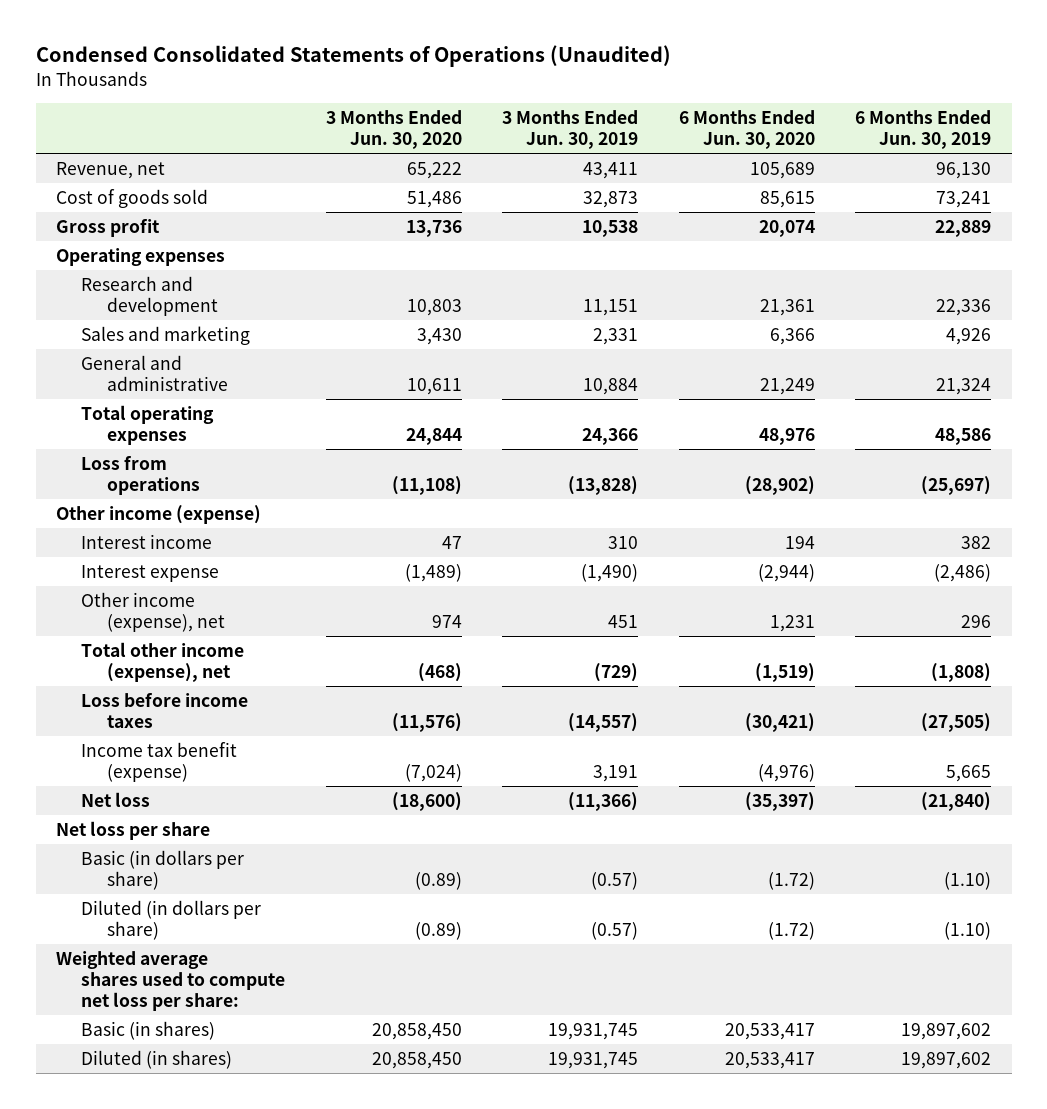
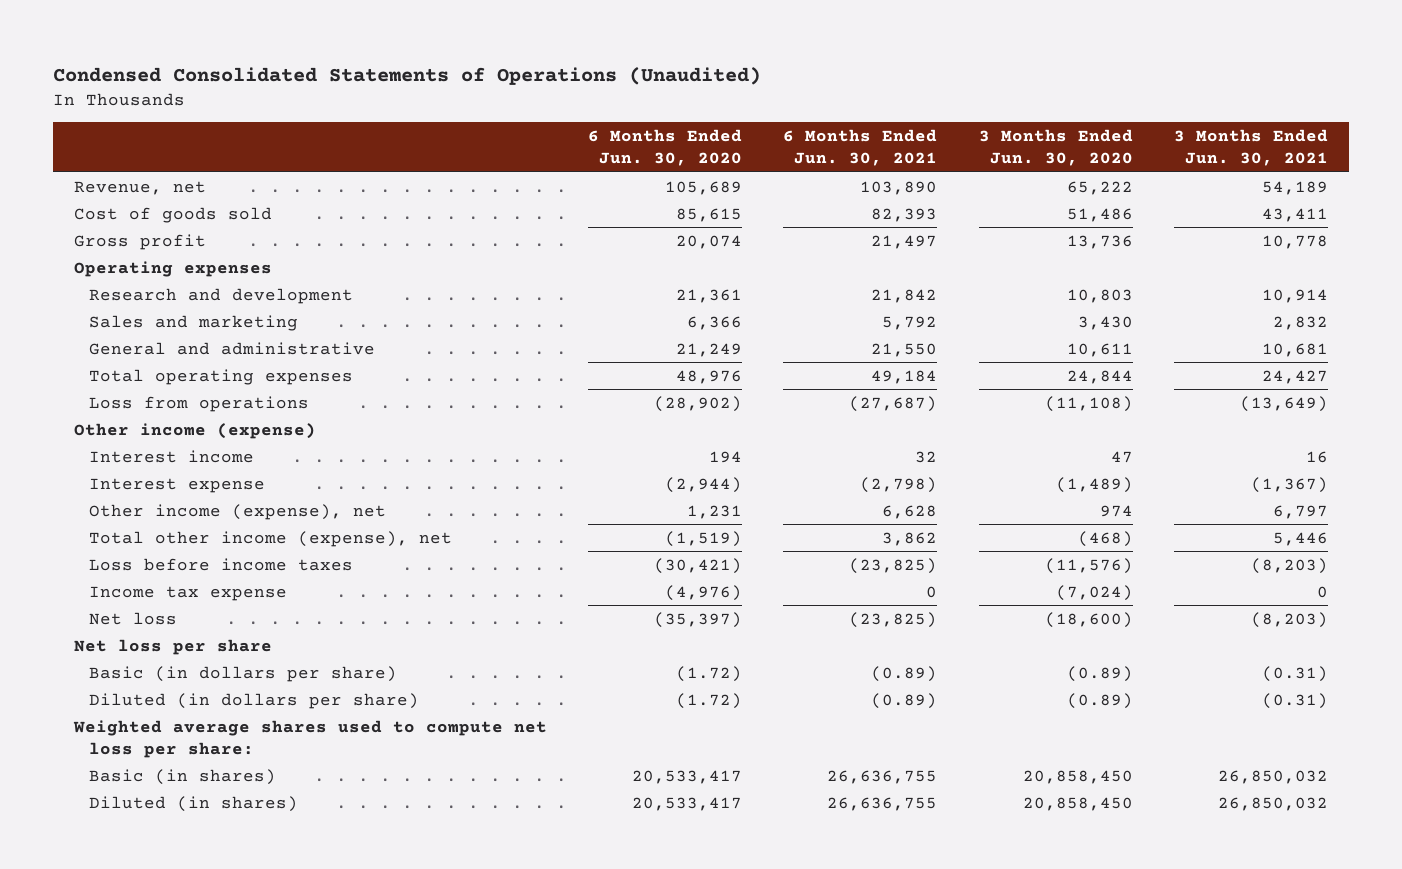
- | 3 Months Ended Jun. 30, 2020 | 3 Months Ended Jun. 30, 2019 | 6 Months Ended Jun. 30, 2020 | 6 Months Ended Jun. 30, 2019
+ | 6 Months Ended Jun. 30, 2020 | 6 Months Ended Jun. 30, 2021 | 3 Months Ended Jun. 30, 2020 | 3 Months Ended Jun. 30, 2021
- Income tax benefit (expense) | (7,024) | 3,191 | (4,976) | 5,665
+ Income tax expense | (4,976) | 0 | (7,024) | 0

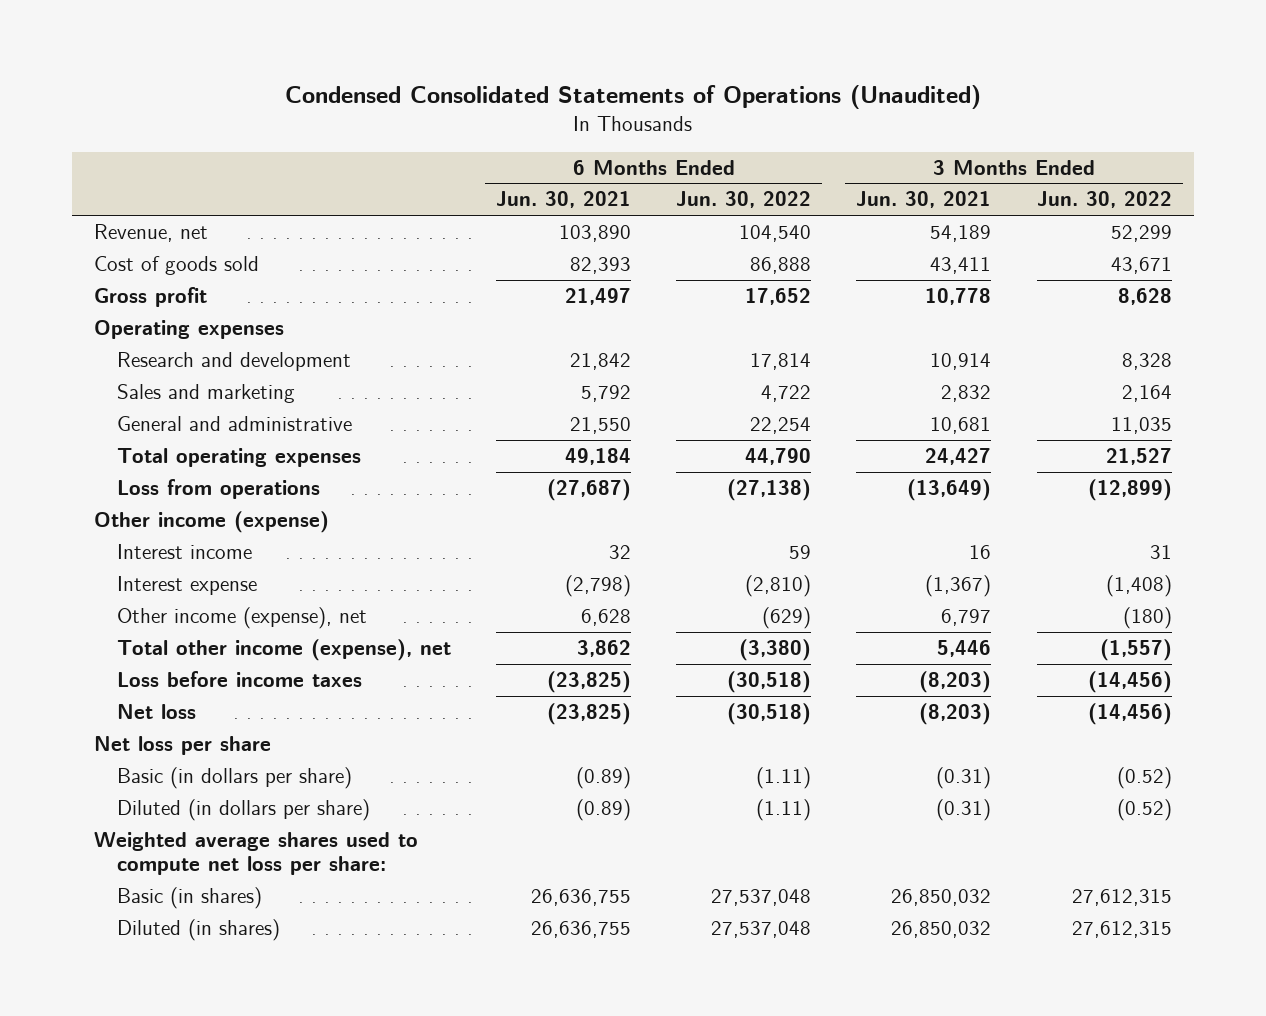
- | 6 Months Ended Jun. 30, 2020 | 6 Months Ended Jun. 30, 2021 | 3 Months Ended Jun. 30, 2020 | 3 Months Ended Jun. 30, 2021
+ | 6 Months Ended Jun. 30, 2021 | 6 Months Ended Jun. 30, 2022 | 3 Months Ended Jun. 30, 2021 | 3 Months Ended Jun. 30, 2022
- Income tax expense | (4,976) | 0 | (7,024) | 0

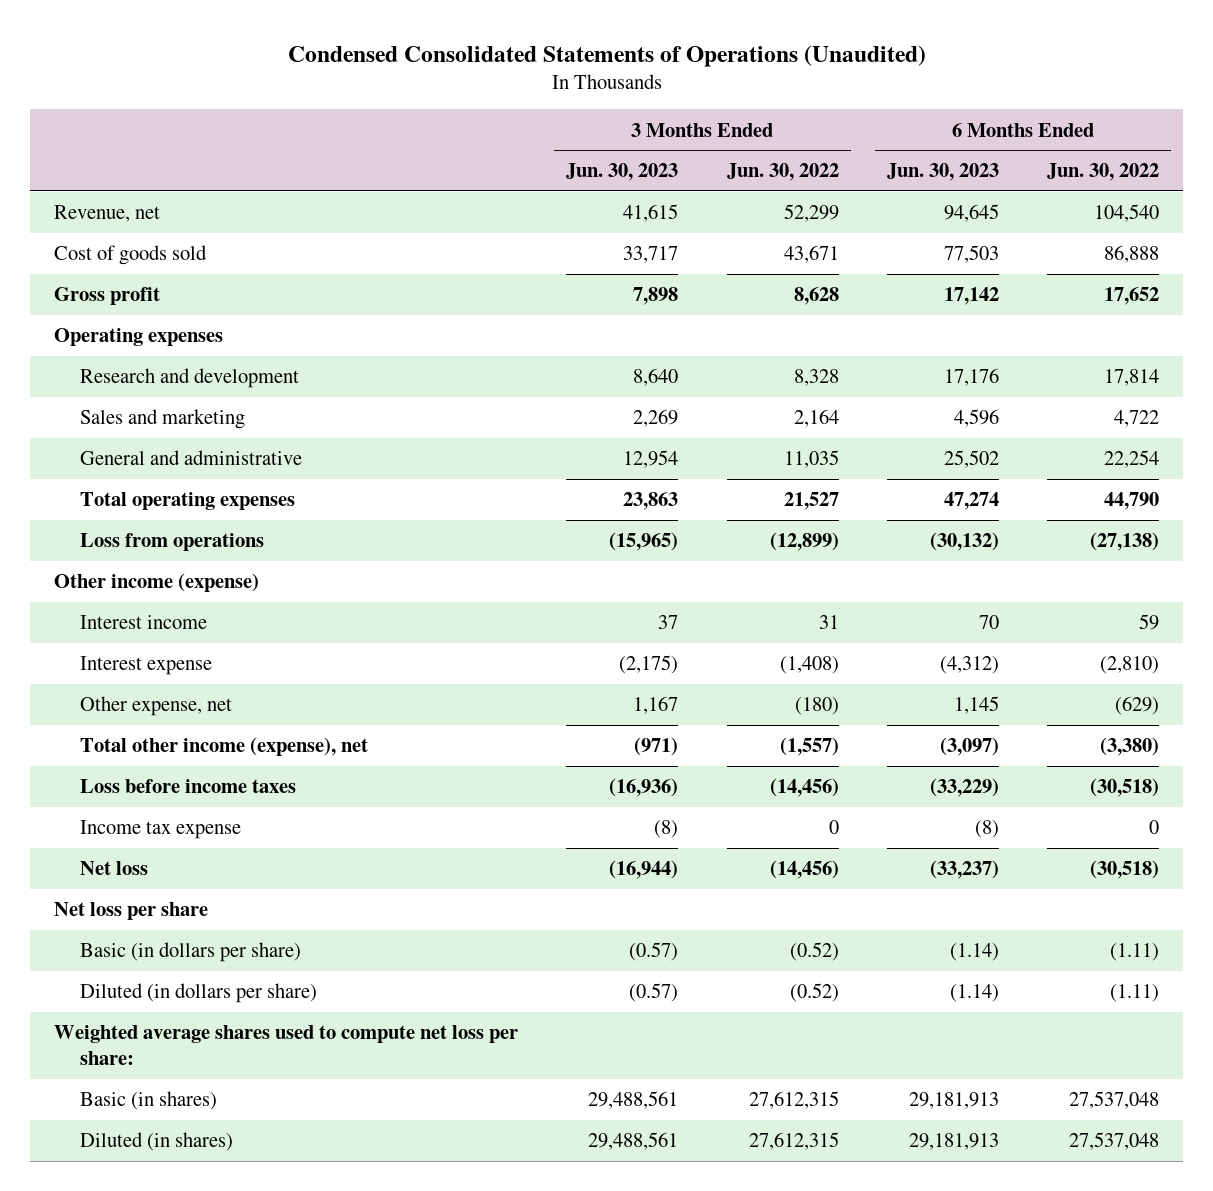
- | 6 Months Ended Jun. 30, 2021 | 6 Months Ended Jun. 30, 2022 | 3 Months Ended Jun. 30, 2021 | 3 Months Ended Jun. 30, 2022
+ | 3 Months Ended Jun. 30, 2023 | 3 Months Ended Jun. 30, 2022 | 6 Months Ended Jun. 30, 2023 | 6 Months Ended Jun. 30, 2022
- Other income (expense), net | 6,628 | (629) | 6,797 | (180)
+ Other expense, net | 1,167 | (180) | 1,145 | (629)
+ Income tax expense | (8) | 0 | (8) | 0

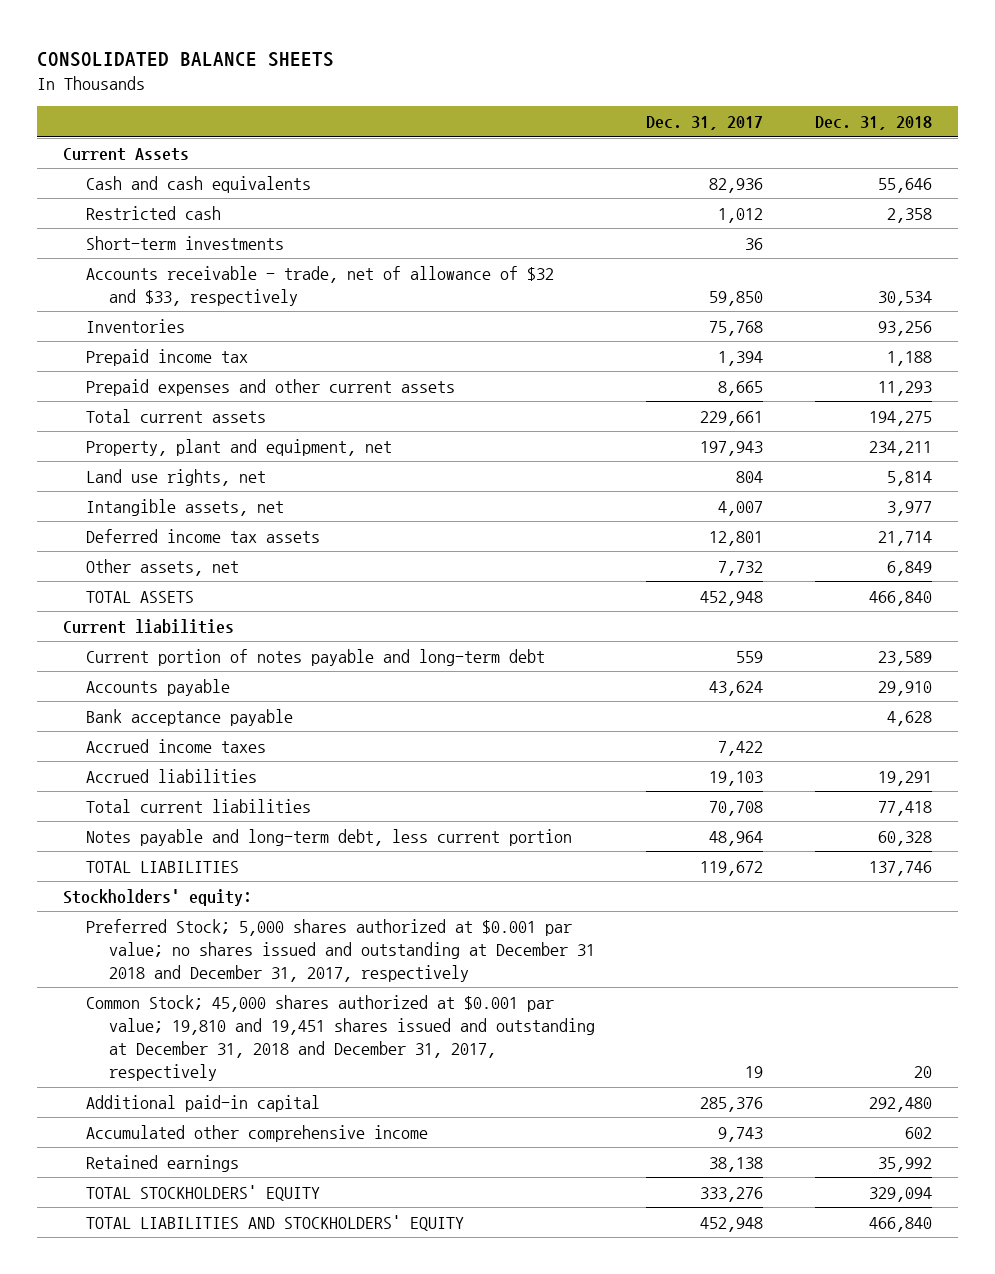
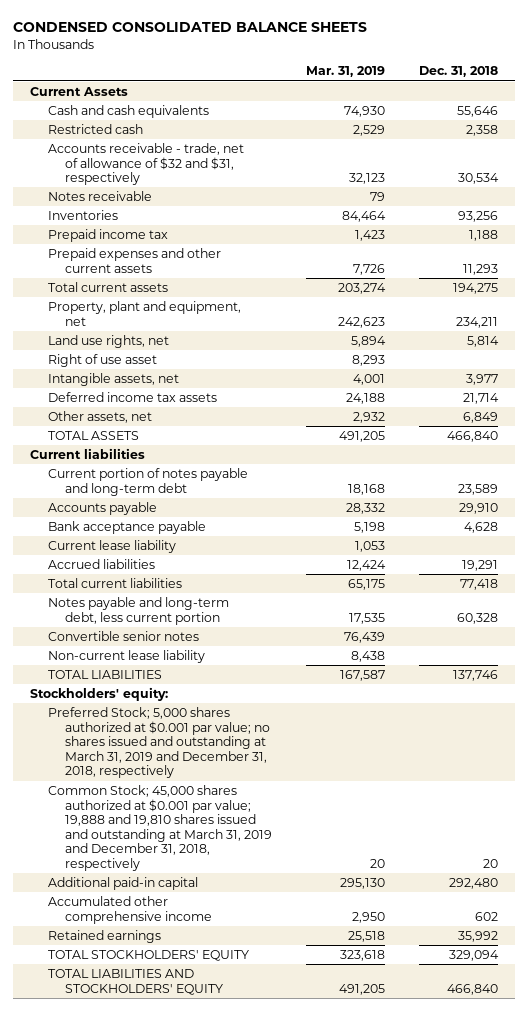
- CONSOLIDATED BALANCE SHEETS
+ CONDENSED CONSOLIDATED BALANCE SHEETS
- | Dec. 31, 2017 | Dec. 31, 2018
+ | Mar. 31, 2019 | Dec. 31, 2018
- Short-term investments | 36 |
- Accounts receivable - trade, net of allowance of $32 and $33, respectively | 59,850 | 30,534
+ Accounts receivable - trade, net of allowance of $32 and $31, respectively | 32,123 | 30,534
+ Notes receivable | 79 |
+ Right of use asset | 8,293 |
- Accrued income taxes | 7,422 |
+ Current lease liability | 1,053 |
+ Convertible senior notes | 76,439 |
+ Non-current lease liability | 8,438 |
- Preferred Stock; 5,000 shares authorized at $0.001 par value; no shares issued and outstanding at December 31 2018 and December 31, 2017, respectively
- Common Stock; 45,000 shares authorized at $0.001 par value; 19,810 and 19,451 shares issued and outstanding at December 31, 2018 and December 31, 2017, respectively | 19 | 20
+ Preferred Stock; 5,000 shares authorized at $0.001 par value; no shares issued and outstanding at March 31, 2019 and December 31, 2018, respectively
+ Common Stock; 45,000 shares authorized at $0.001 par value; 19,888 and 19,810 shares issued and outstanding at March 31, 2019 and December 31, 2018, respectively | 20 | 20

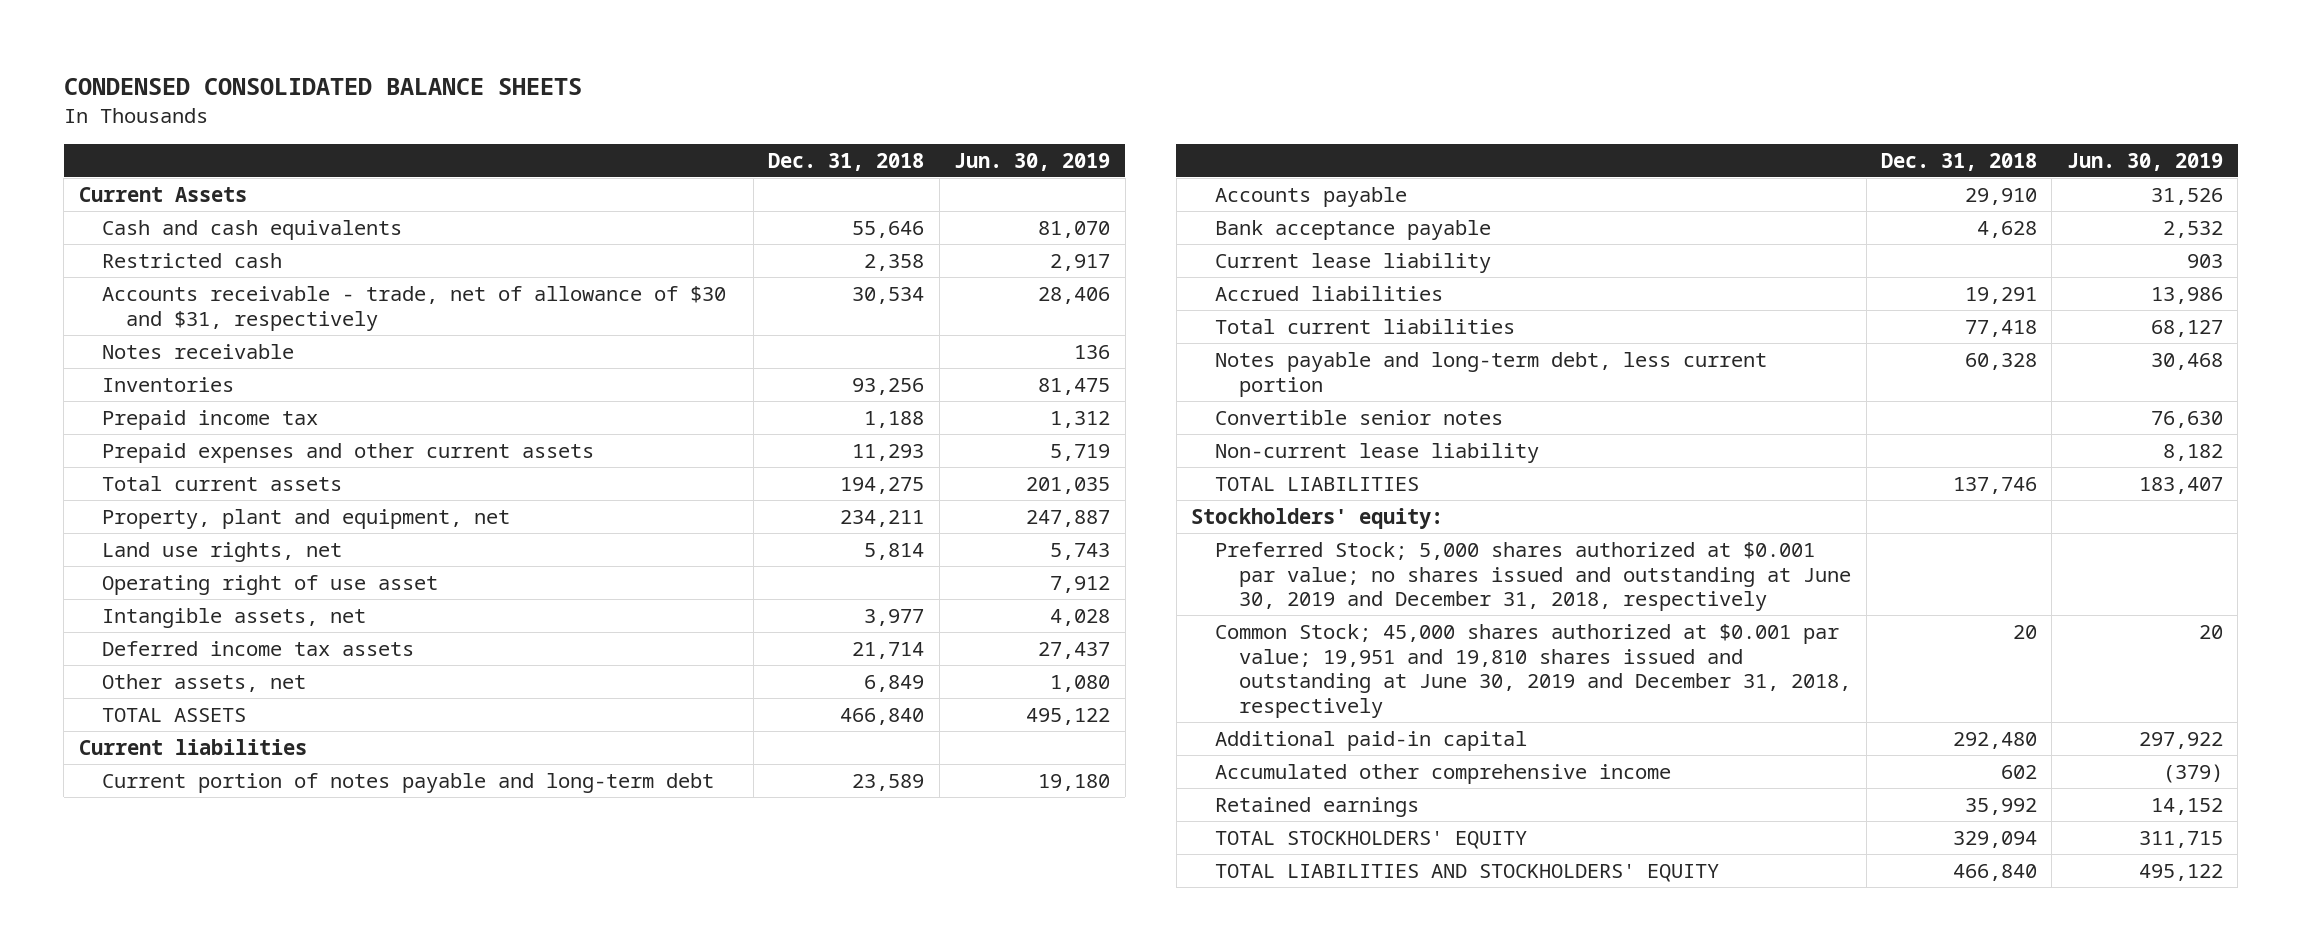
- | Mar. 31, 2019 | Dec. 31, 2018
+ | Dec. 31, 2018 | Jun. 30, 2019
- Accounts receivable - trade, net of allowance of $32 and $31, respectively | 32,123 | 30,534
+ Accounts receivable - trade, net of allowance of $30 and $31, respectively | 30,534 | 28,406
- Right of use asset | 8,293 |
+ Operating right of use asset | | 7,912
- Preferred Stock; 5,000 shares authorized at $0.001 par value; no shares issued and outstanding at March 31, 2019 and December 31, 2018, respectively
- Common Stock; 45,000 shares authorized at $0.001 par value; 19,888 and 19,810 shares issued and outstanding at March 31, 2019 and December 31, 2018, respectively | 20 | 20
+ Preferred Stock; 5,000 shares authorized at $0.001 par value; no shares issued and outstanding at June 30, 2019 and December 31, 2018, respectively
+ Common Stock; 45,000 shares authorized at $0.001 par value; 19,951 and 19,810 shares issued and outstanding at June 30, 2019 and December 31, 2018, respectively | 20 | 20

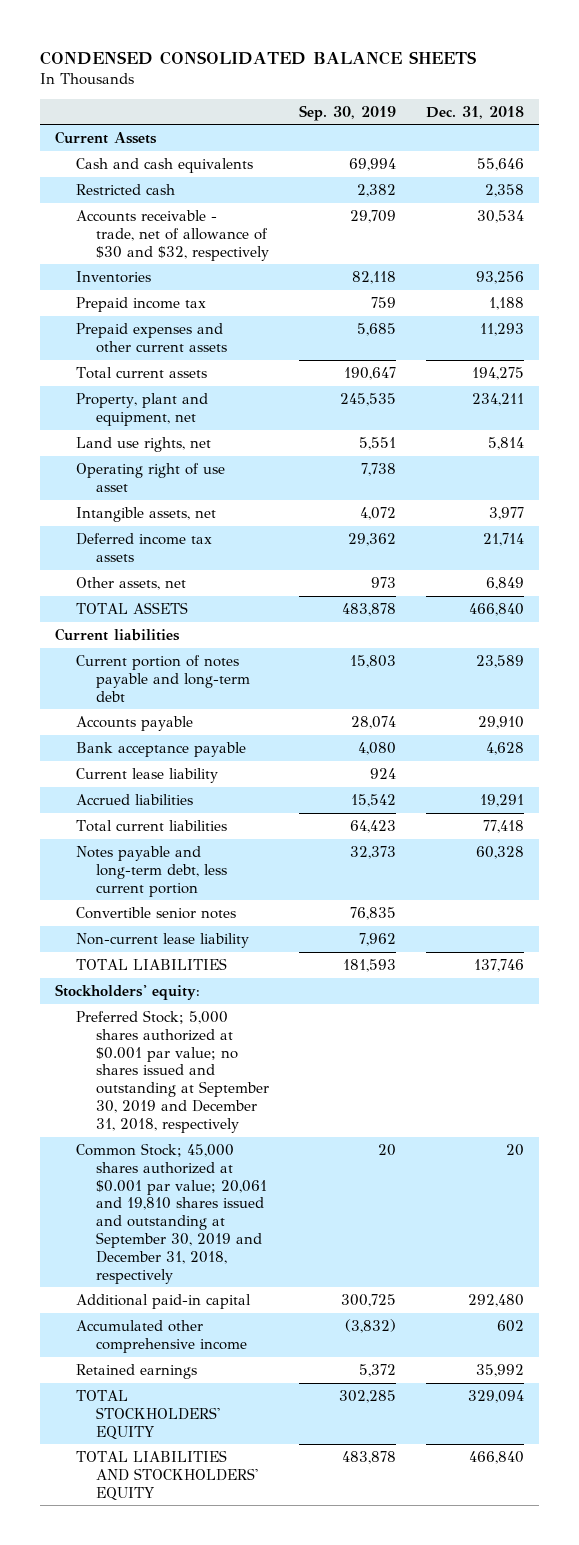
- | Dec. 31, 2018 | Jun. 30, 2019
+ | Sep. 30, 2019 | Dec. 31, 2018
- Accounts receivable - trade, net of allowance of $30 and $31, respectively | 30,534 | 28,406
- Notes receivable | | 136
+ Accounts receivable - trade, net of allowance of $30 and $32, respectively | 29,709 | 30,534
- Preferred Stock; 5,000 shares authorized at $0.001 par value; no shares issued and outstanding at June 30, 2019 and December 31, 2018, respectively
- Common Stock; 45,000 shares authorized at $0.001 par value; 19,951 and 19,810 shares issued and outstanding at June 30, 2019 and December 31, 2018, respectively | 20 | 20
+ Preferred Stock; 5,000 shares authorized at $0.001 par value; no shares issued and outstanding at September 30, 2019 and December 31, 2018, respectively
+ Common Stock; 45,000 shares authorized at $0.001 par value; 20,061 and 19,810 shares issued and outstanding at September 30, 2019 and December 31, 2018, respectively | 20 | 20

